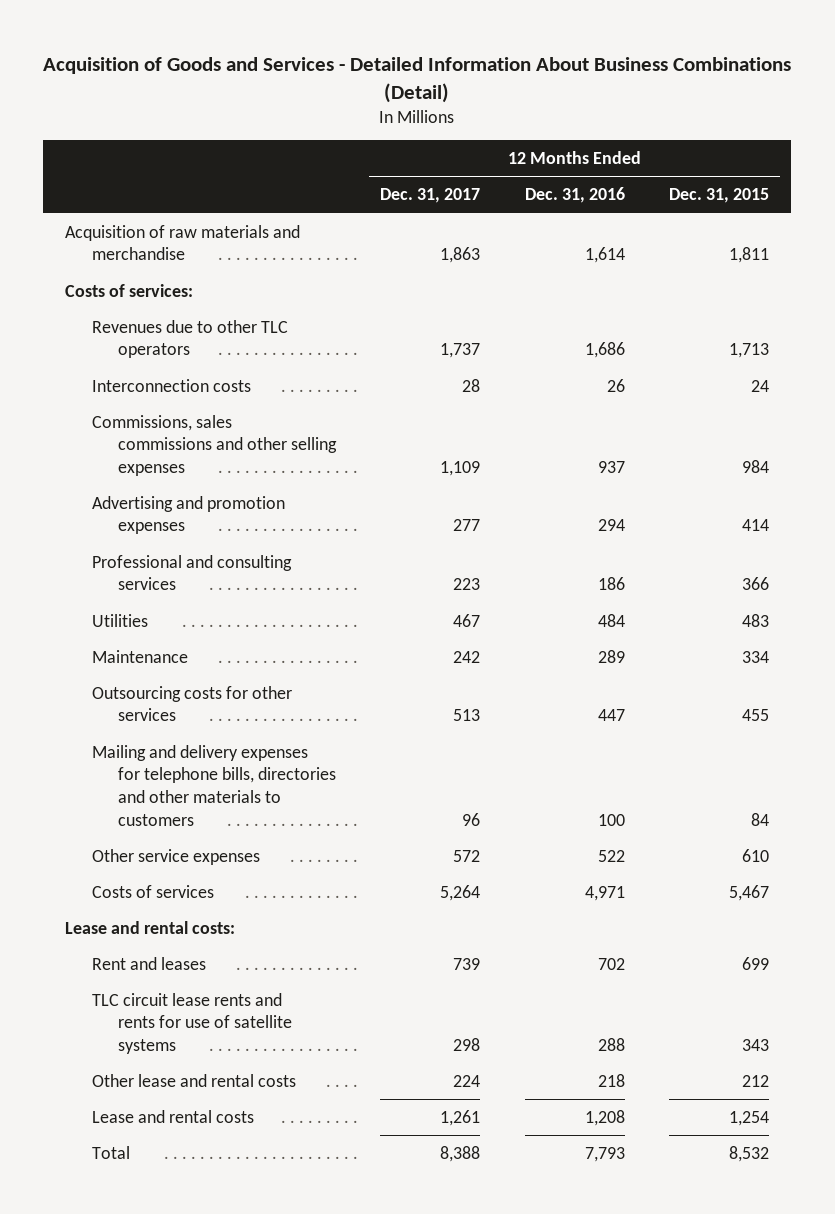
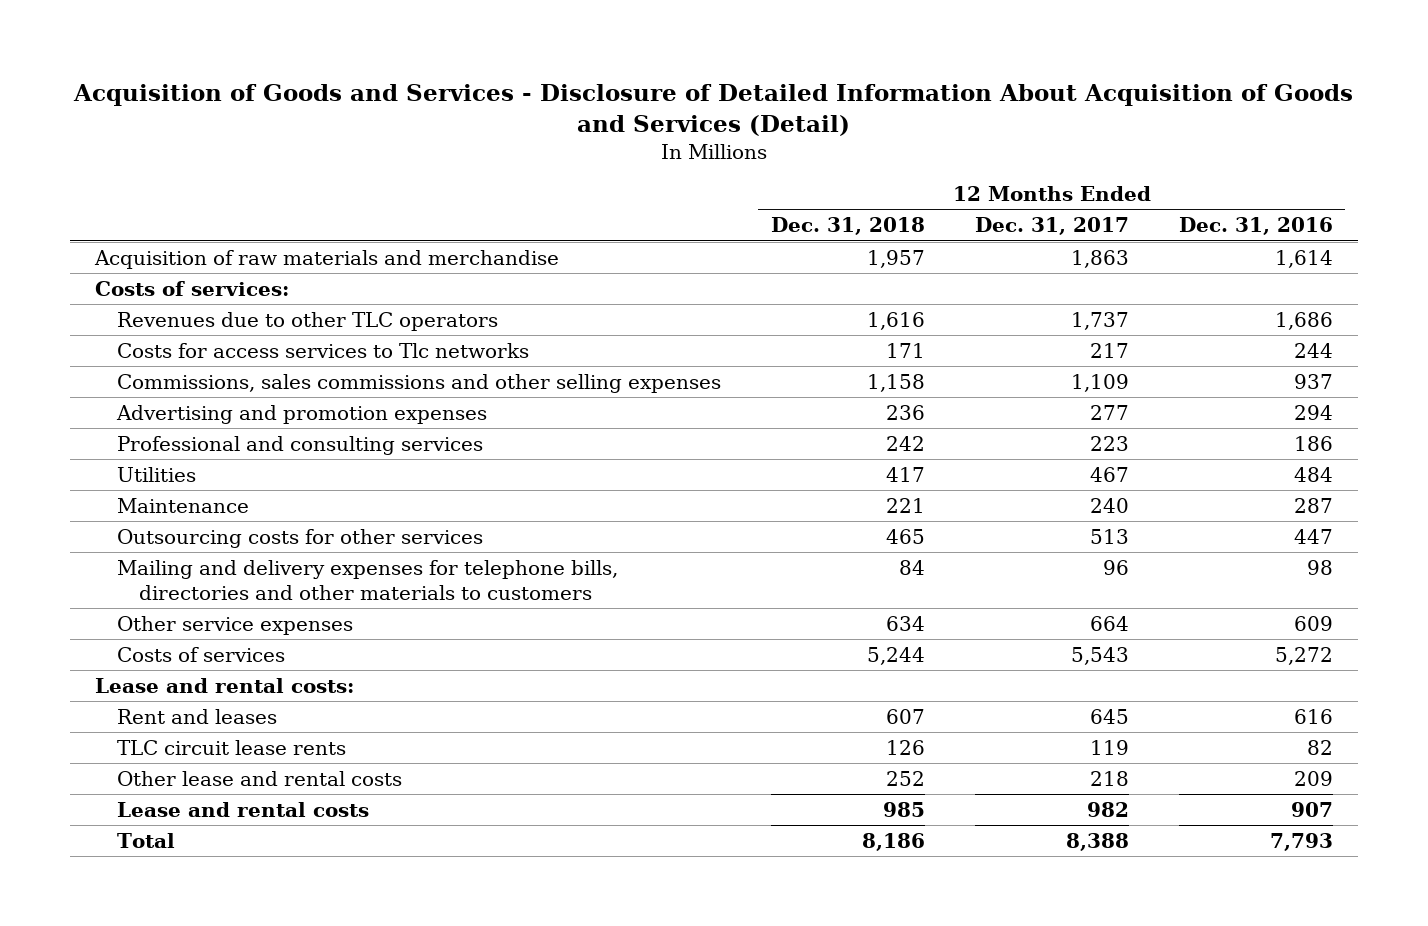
- Acquisition of Goods and Services - Detailed Information About Business Combinations (Detail)
+ Acquisition of Goods and Services - Disclosure of Detailed Information About Acquisition of Goods and Services (Detail)
- | 12 Months Ended Dec. 31, 2017 | 12 Months Ended Dec. 31, 2016 | 12 Months Ended Dec. 31, 2015
+ | 12 Months Ended Dec. 31, 2018 | 12 Months Ended Dec. 31, 2017 | 12 Months Ended Dec. 31, 2016
- Interconnection costs | 28 | 26 | 24
+ Costs for access services to Tlc networks | 171 | 217 | 244
- Maintenance | 242 | 289 | 334
+ Maintenance | 221 | 240 | 287
- Mailing and delivery expenses for telephone bills, directories and other materials to customers | 96 | 100 | 84
- Other service expenses | 572 | 522 | 610
- Costs of services | 5,264 | 4,971 | 5,467
+ Mailing and delivery expenses for telephone bills, directories and other materials to customers | 84 | 96 | 98
+ Other service expenses | 634 | 664 | 609
+ Costs of services | 5,244 | 5,543 | 5,272
- Rent and leases | 739 | 702 | 699
- TLC circuit lease rents and rents for use of satellite systems | 298 | 288 | 343
- Other lease and rental costs | 224 | 218 | 212
- Lease and rental costs | 1,261 | 1,208 | 1,254
+ Rent and leases | 607 | 645 | 616
+ TLC circuit lease rents | 126 | 119 | 82
+ Other lease and rental costs | 252 | 218 | 209
+ Lease and rental costs | 985 | 982 | 907

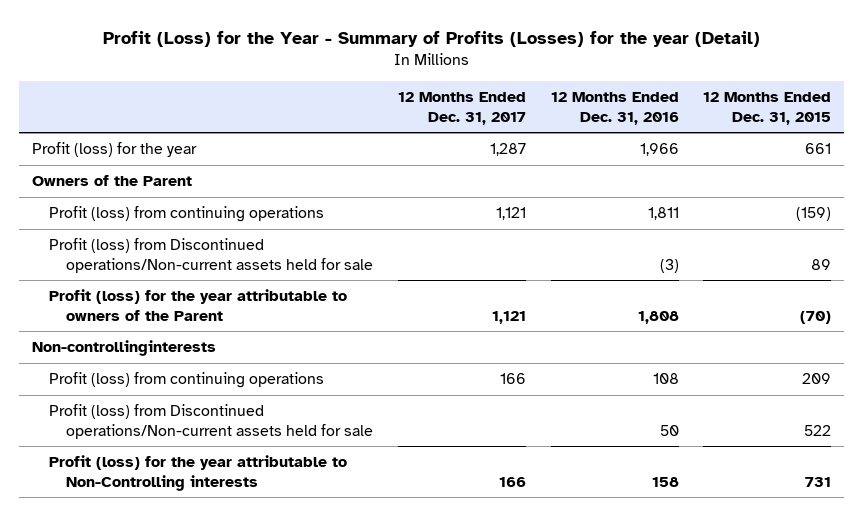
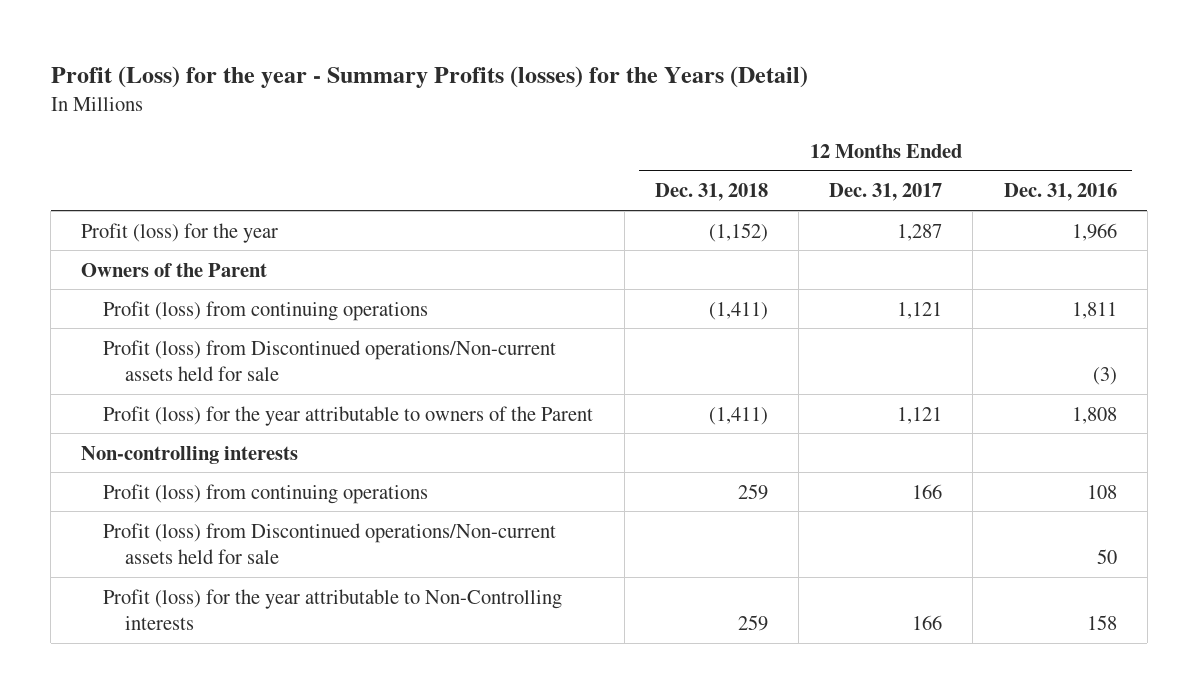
- Profit (Loss) for the Year - Summary of Profits (Losses) for the year (Detail)
+ Profit (Loss) for the year - Summary Profits (losses) for the Years (Detail)
- | 12 Months Ended Dec. 31, 2017 | 12 Months Ended Dec. 31, 2016 | 12 Months Ended Dec. 31, 2015
+ | 12 Months Ended Dec. 31, 2018 | 12 Months Ended Dec. 31, 2017 | 12 Months Ended Dec. 31, 2016
- Non-controllinginterests
+ Non-controlling interests

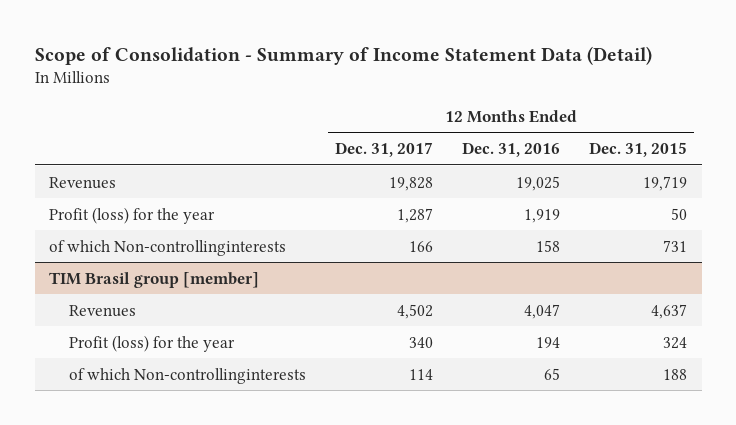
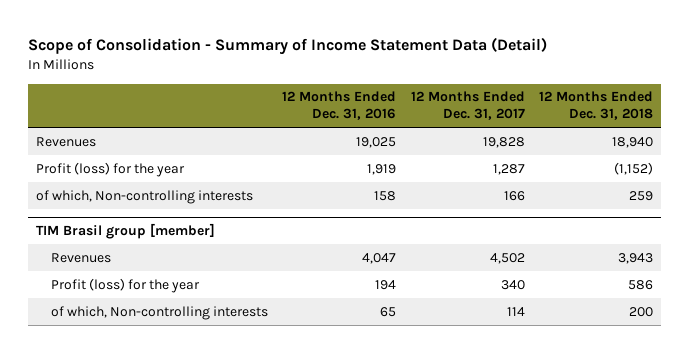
- | 12 Months Ended Dec. 31, 2017 | 12 Months Ended Dec. 31, 2016 | 12 Months Ended Dec. 31, 2015
+ | 12 Months Ended Dec. 31, 2016 | 12 Months Ended Dec. 31, 2017 | 12 Months Ended Dec. 31, 2018
- of which Non-controllinginterests | 166 | 158 | 731
+ of which, Non-controlling interests | 158 | 166 | 259
@ TIM Brasil group [member]
- of which Non-controllinginterests | 114 | 65 | 188
+ of which, Non-controlling interests | 65 | 114 | 200

